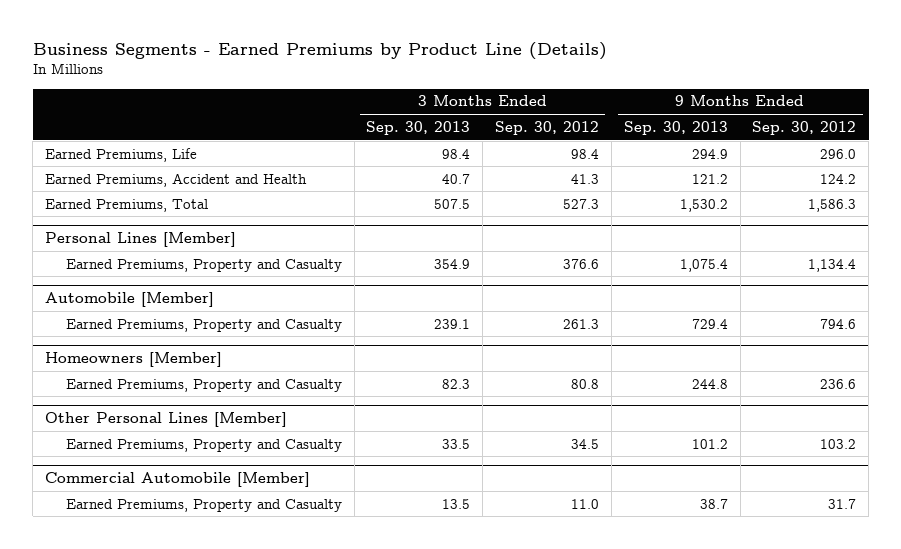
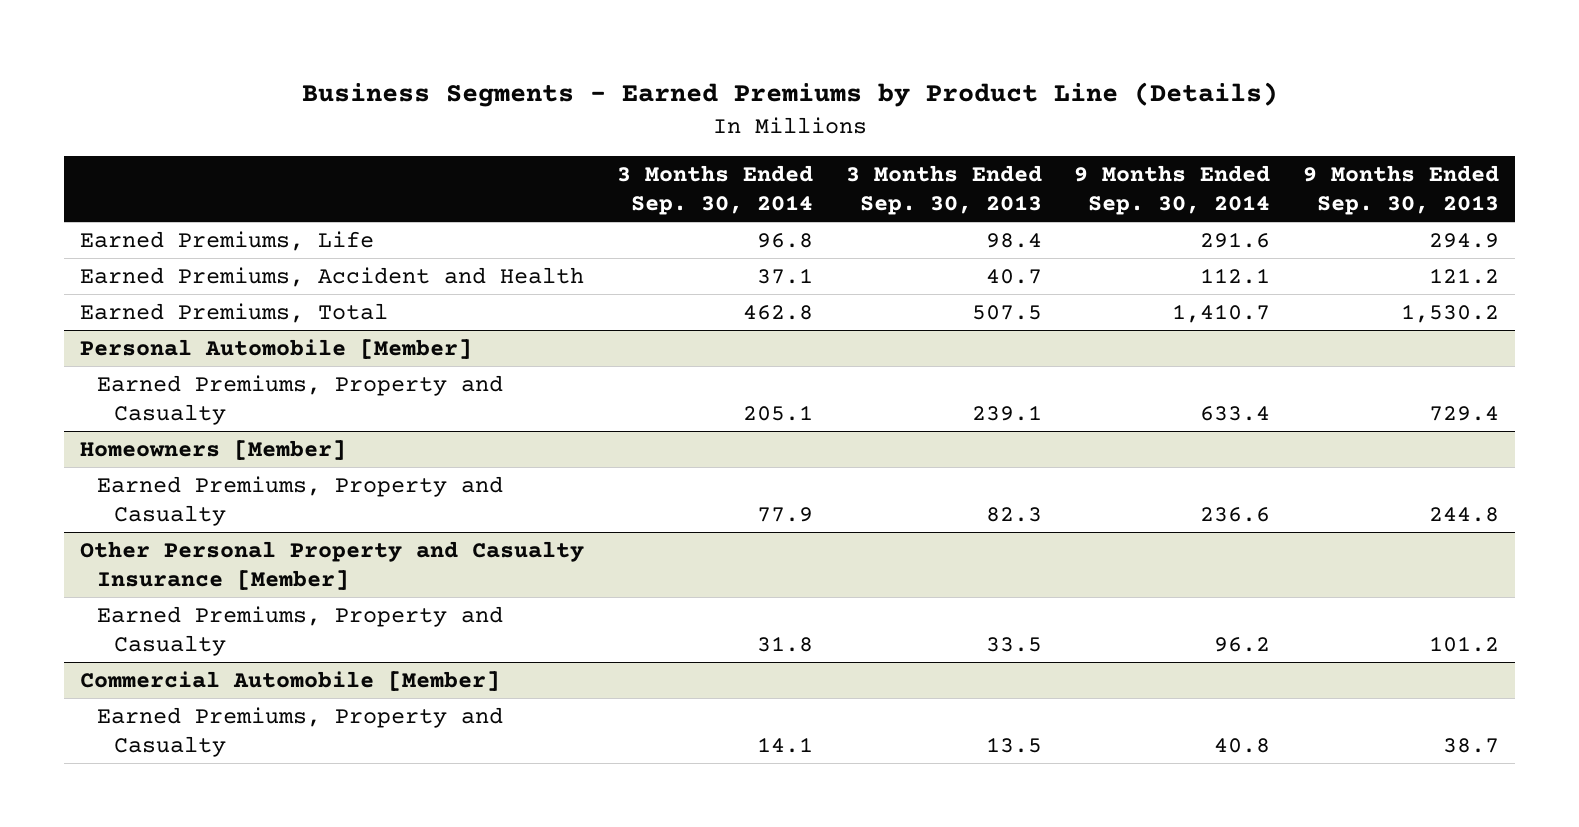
- | 3 Months Ended Sep. 30, 2013 | 3 Months Ended Sep. 30, 2012 | 9 Months Ended Sep. 30, 2013 | 9 Months Ended Sep. 30, 2012
+ | 3 Months Ended Sep. 30, 2014 | 3 Months Ended Sep. 30, 2013 | 9 Months Ended Sep. 30, 2014 | 9 Months Ended Sep. 30, 2013
- Personal Lines [Member]
- Earned Premiums, Property and Casualty | 354.9 | 376.6 | 1,075.4 | 1,134.4
- Automobile [Member]
+ Personal Automobile [Member]
- Other Personal Lines [Member]
+ Other Personal Property and Casualty Insurance [Member]

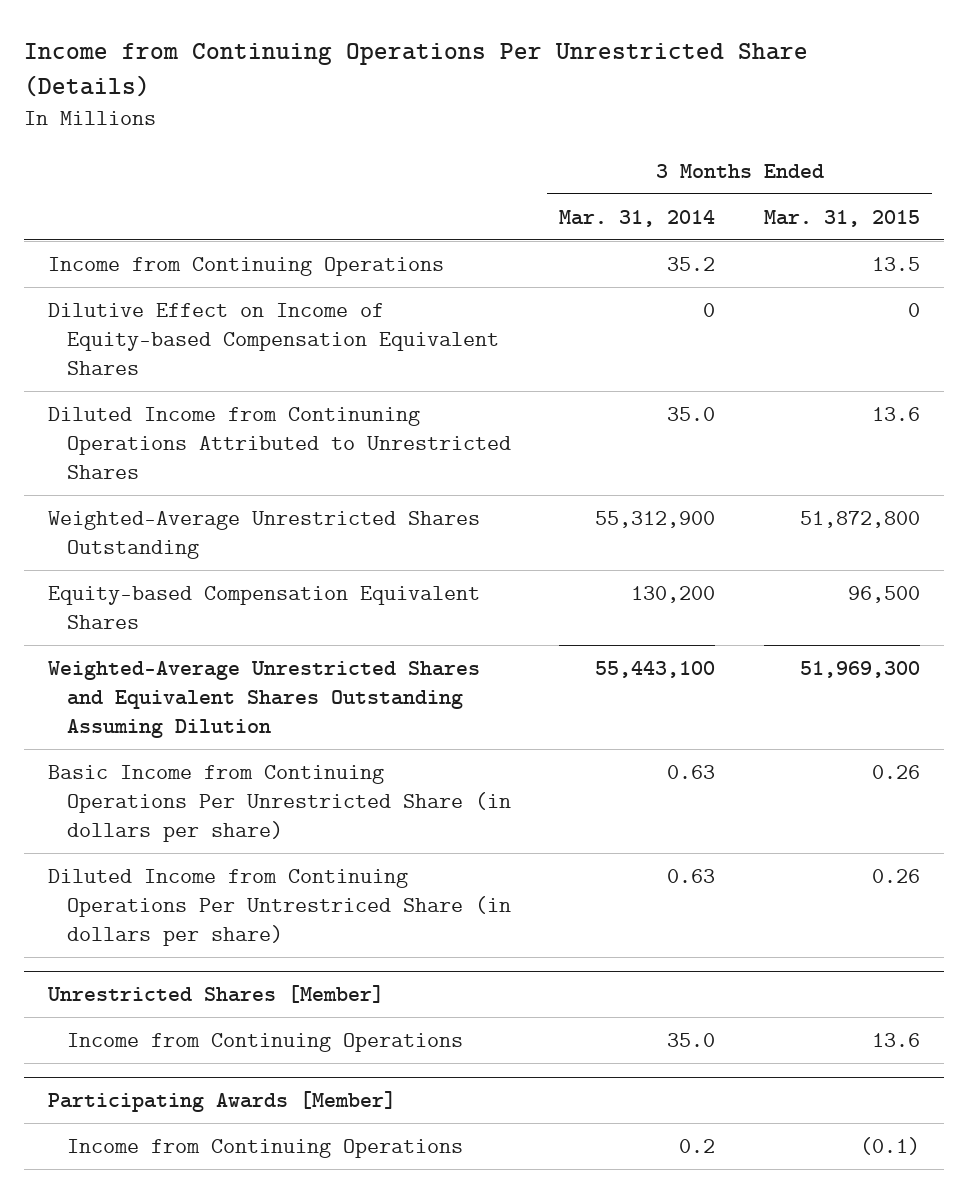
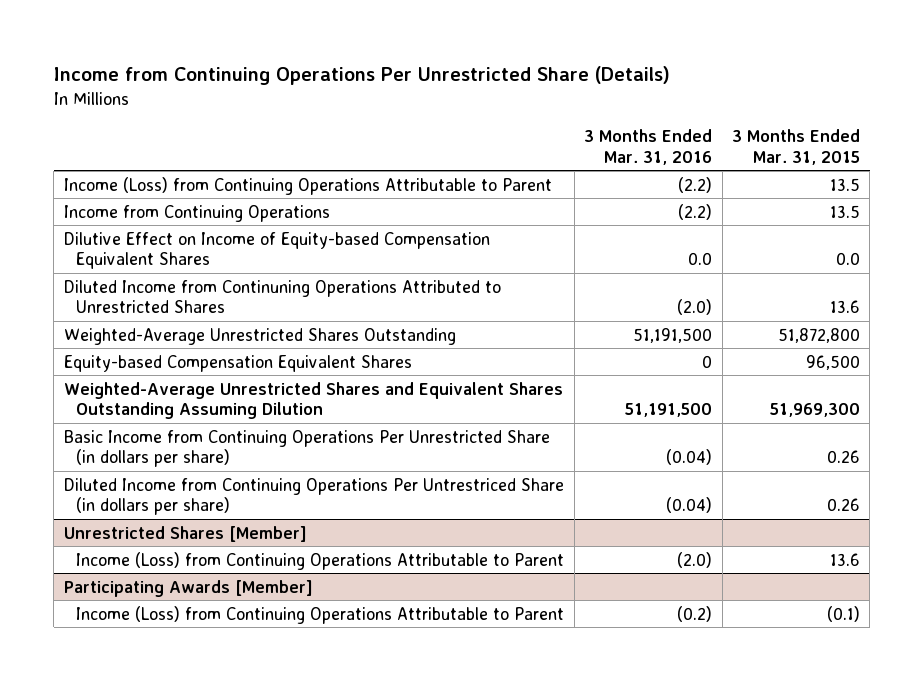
- | 3 Months Ended Mar. 31, 2014 | 3 Months Ended Mar. 31, 2015
+ | 3 Months Ended Mar. 31, 2016 | 3 Months Ended Mar. 31, 2015
+ Income (Loss) from Continuing Operations Attributable to Parent | (2.2) | 13.5
- Dilutive Effect on Income of Equity-based Compensation Equivalent Shares | 0 | 0
+ Dilutive Effect on Income of Equity-based Compensation Equivalent Shares | 0.0 | 0.0
@ Unrestricted Shares [Member]
- Income from Continuing Operations | 35.0 | 13.6
+ Income (Loss) from Continuing Operations Attributable to Parent | (2.0) | 13.6
@ Participating Awards [Member]
- Income from Continuing Operations | 0.2 | (0.1)
+ Income (Loss) from Continuing Operations Attributable to Parent | (0.2) | (0.1)

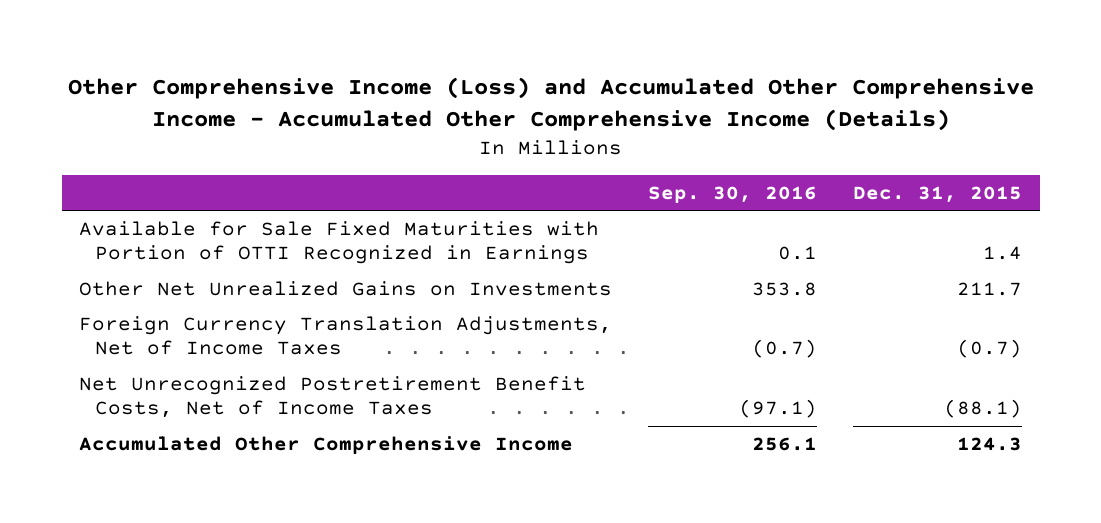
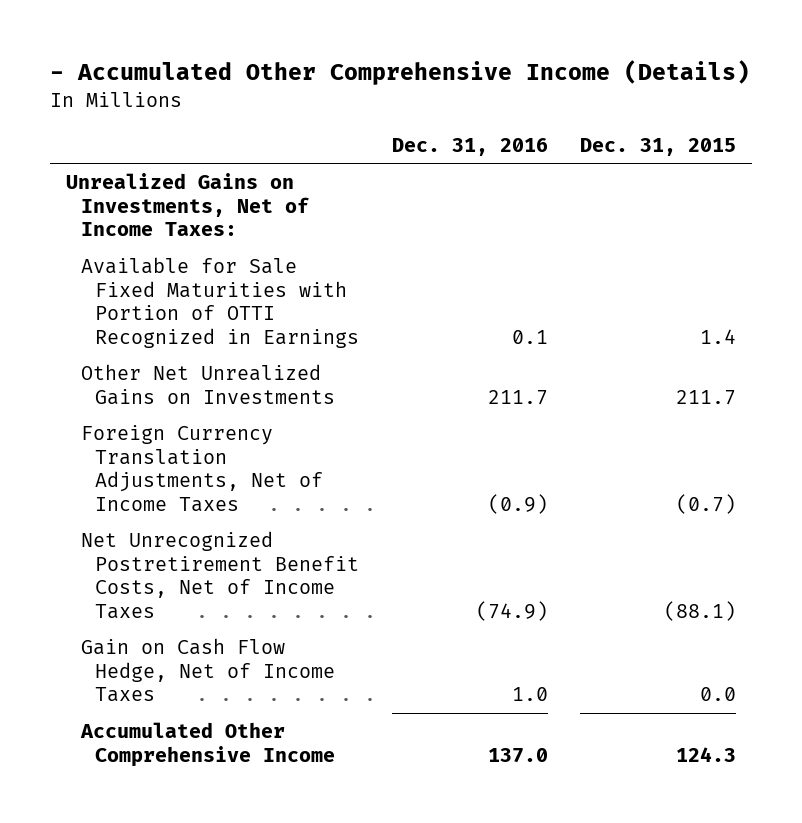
- Other Comprehensive Income (Loss) and Accumulated Other Comprehensive Income - Accumulated Other Comprehensive Income (Details)
+ - Accumulated Other Comprehensive Income (Details)
- | Sep. 30, 2016 | Dec. 31, 2015
+ | Dec. 31, 2016 | Dec. 31, 2015
+ Unrealized Gains on Investments, Net of Income Taxes:
+ Gain on Cash Flow Hedge, Net of Income Taxes | 1.0 | 0.0

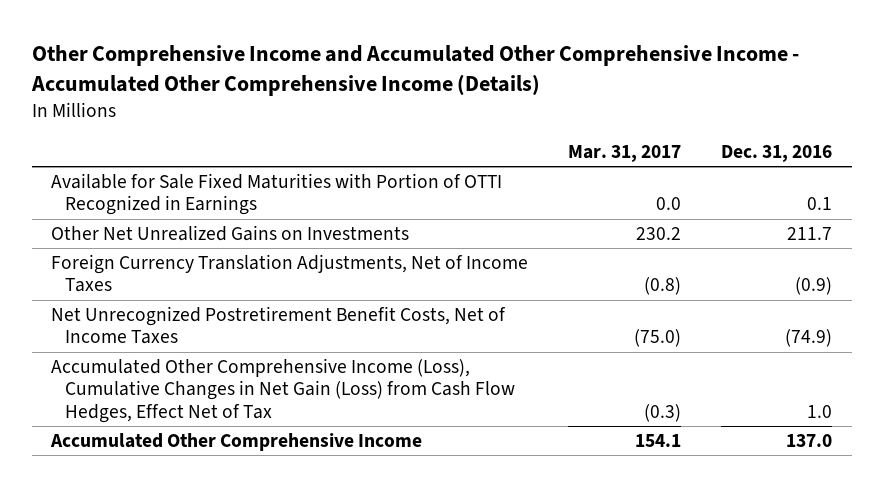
- - Accumulated Other Comprehensive Income (Details)
+ Other Comprehensive Income and Accumulated Other Comprehensive Income - Accumulated Other Comprehensive Income (Details)
- | Dec. 31, 2016 | Dec. 31, 2015
+ | Mar. 31, 2017 | Dec. 31, 2016
- Unrealized Gains on Investments, Net of Income Taxes:
- Gain on Cash Flow Hedge, Net of Income Taxes | 1.0 | 0.0
+ Accumulated Other Comprehensive Income (Loss), Cumulative Changes in Net Gain (Loss) from Cash Flow Hedges, Effect Net of Tax | (0.3) | 1.0

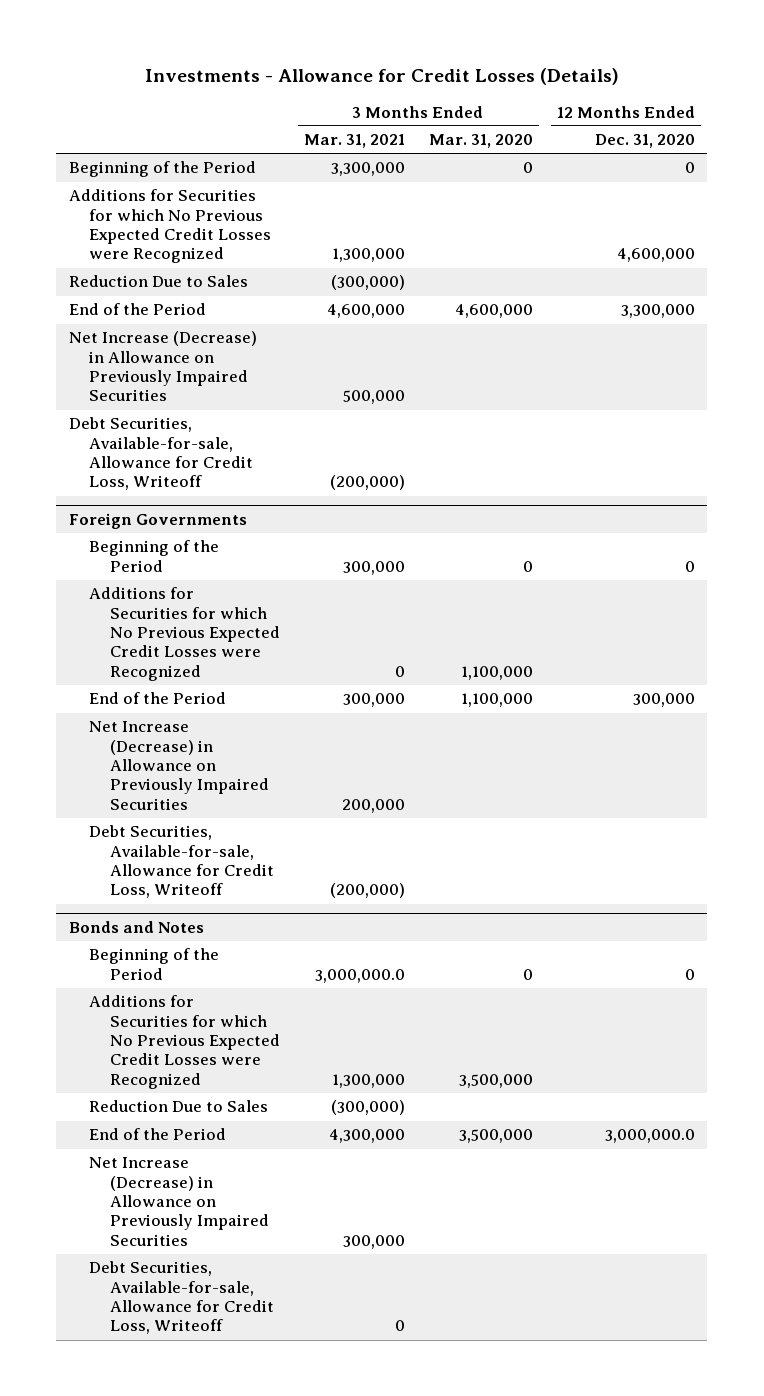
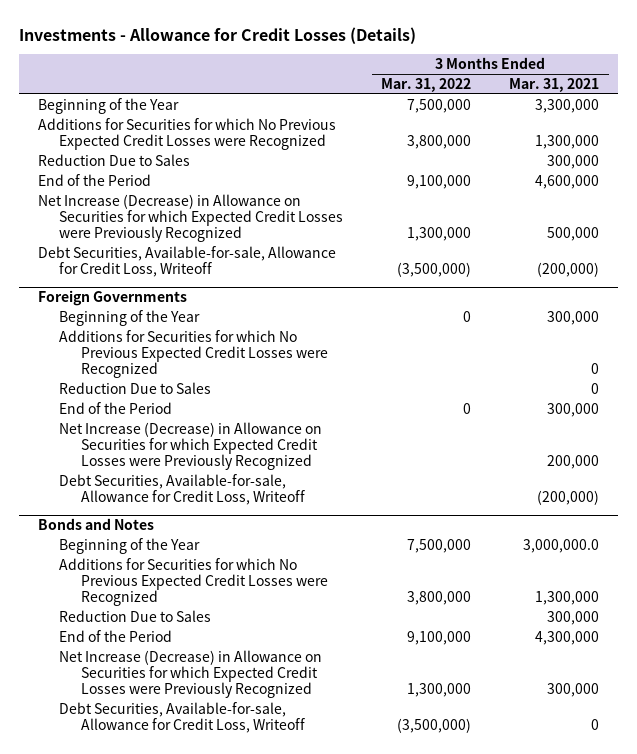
- | 3 Months Ended Mar. 31, 2021 | 3 Months Ended Mar. 31, 2020 | 12 Months Ended Dec. 31, 2020
+ | 3 Months Ended Mar. 31, 2022 | 3 Months Ended Mar. 31, 2021
- Beginning of the Period | 3,300,000 | 0 | 0
+ Beginning of the Year | 7,500,000 | 3,300,000
- Reduction Due to Sales | (300,000) | |
+ Reduction Due to Sales | | 300,000
- Net Increase (Decrease) in Allowance on Previously Impaired Securities | 500,000 | |
+ Net Increase (Decrease) in Allowance on Securities for which Expected Credit Losses were Previously Recognized | 1,300,000 | 500,000
@ Foreign Governments
- Beginning of the Period | 300,000 | 0 | 0
+ Beginning of the Year | 0 | 300,000
+ Reduction Due to Sales | | 0
- Net Increase (Decrease) in Allowance on Previously Impaired Securities | 200,000 | |
+ Net Increase (Decrease) in Allowance on Securities for which Expected Credit Losses were Previously Recognized | | 200,000
@ Bonds and Notes
- Beginning of the Period | 3,000,000.0 | 0 | 0
+ Beginning of the Year | 7,500,000 | 3,000,000.0
- Reduction Due to Sales | (300,000) | |
+ Reduction Due to Sales | | 300,000
- Net Increase (Decrease) in Allowance on Previously Impaired Securities | 300,000 | |
+ Net Increase (Decrease) in Allowance on Securities for which Expected Credit Losses were Previously Recognized | 1,300,000 | 300,000

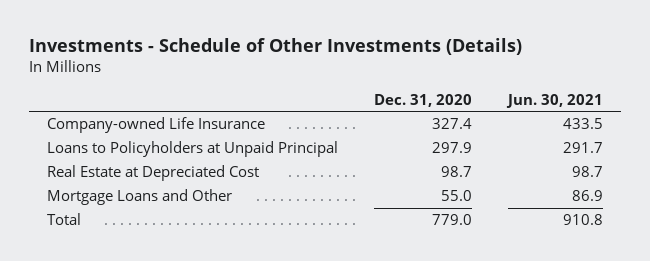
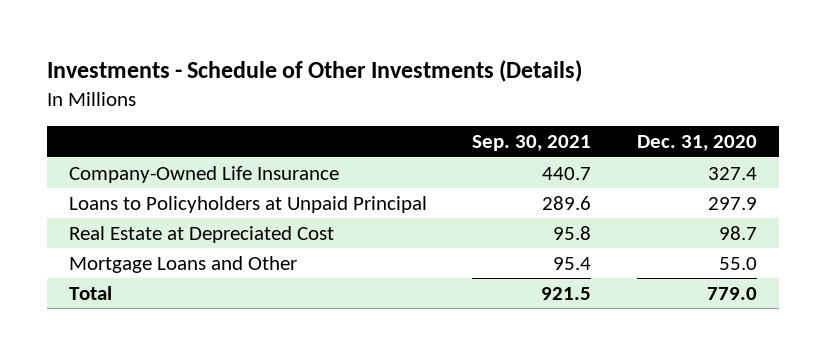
- | Dec. 31, 2020 | Jun. 30, 2021
+ | Sep. 30, 2021 | Dec. 31, 2020
- Company-owned Life Insurance | 327.4 | 433.5
+ Company-Owned Life Insurance | 440.7 | 327.4

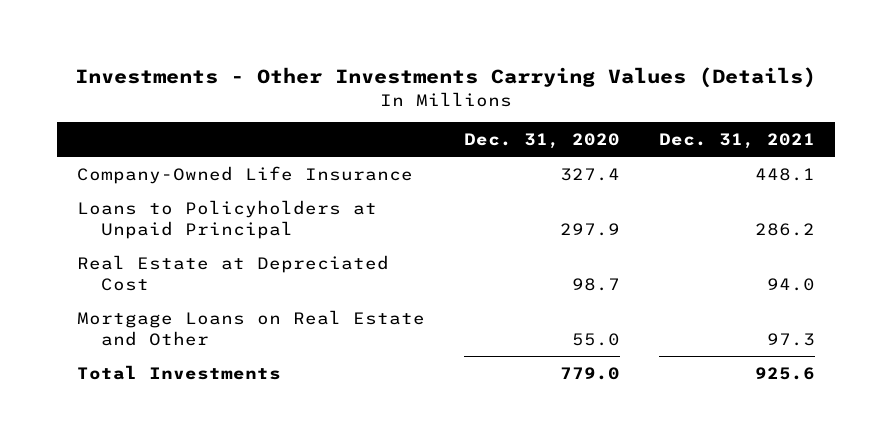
- Investments - Schedule of Other Investments (Details)
+ Investments - Other Investments Carrying Values (Details)
- | Sep. 30, 2021 | Dec. 31, 2020
+ | Dec. 31, 2020 | Dec. 31, 2021
- Mortgage Loans and Other | 95.4 | 55.0
- Total | 921.5 | 779.0
+ Mortgage Loans on Real Estate and Other | 55.0 | 97.3
+ Total Investments | 779.0 | 925.6

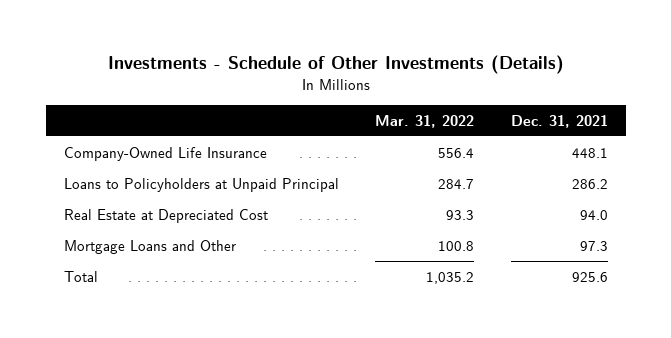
- Investments - Other Investments Carrying Values (Details)
+ Investments - Schedule of Other Investments (Details)
- | Dec. 31, 2020 | Dec. 31, 2021
+ | Mar. 31, 2022 | Dec. 31, 2021
- Mortgage Loans on Real Estate and Other | 55.0 | 97.3
- Total Investments | 779.0 | 925.6
+ Mortgage Loans and Other | 100.8 | 97.3
+ Total | 1,035.2 | 925.6

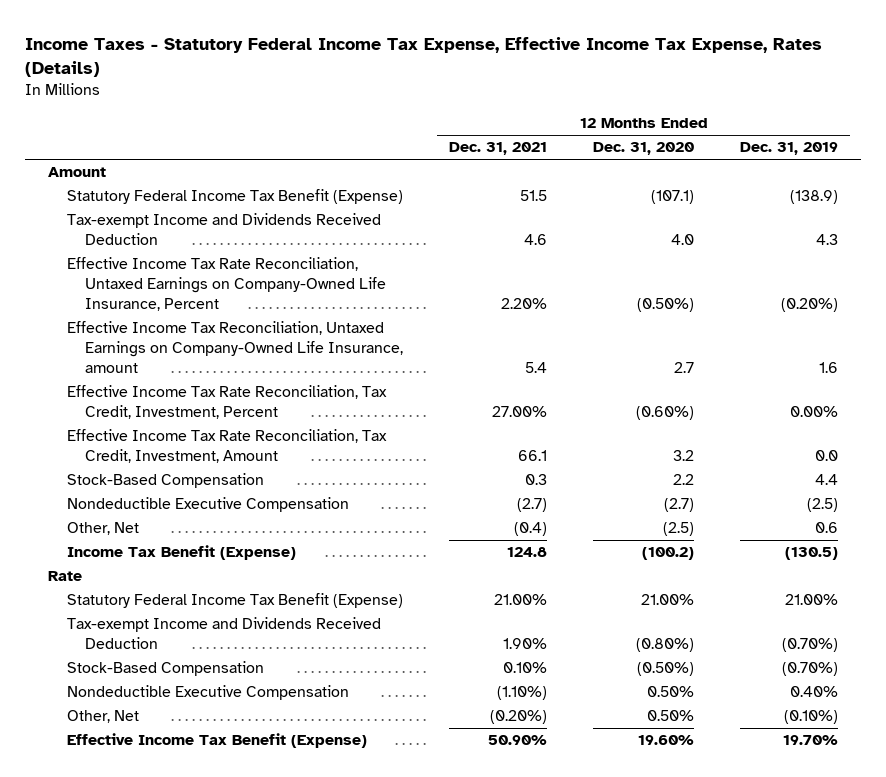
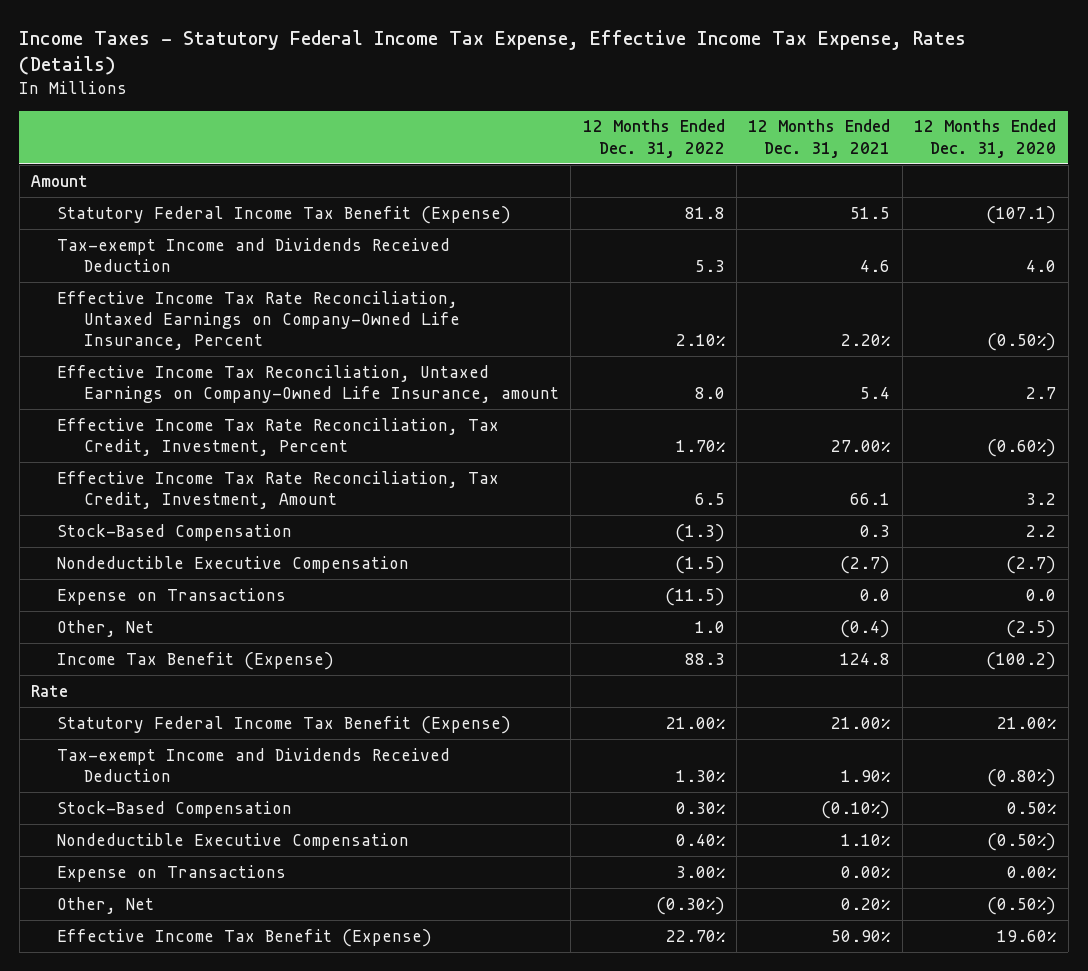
- | 12 Months Ended Dec. 31, 2021 | 12 Months Ended Dec. 31, 2020 | 12 Months Ended Dec. 31, 2019
+ | 12 Months Ended Dec. 31, 2022 | 12 Months Ended Dec. 31, 2021 | 12 Months Ended Dec. 31, 2020
+ Expense on Transactions | (11.5) | 0.0 | 0.0
- Stock-Based Compensation | 0.10% | (0.50%) | (0.70%)
- Nondeductible Executive Compensation | (1.10%) | 0.50% | 0.40%
- Other, Net | (0.20%) | 0.50% | (0.10%)
+ Stock-Based Compensation | 0.30% | (0.10%) | 0.50%
+ Nondeductible Executive Compensation | 0.40% | 1.10% | (0.50%)
+ Expense on Transactions | 3.00% | 0.00% | 0.00%
+ Other, Net | (0.30%) | 0.20% | (0.50%)

